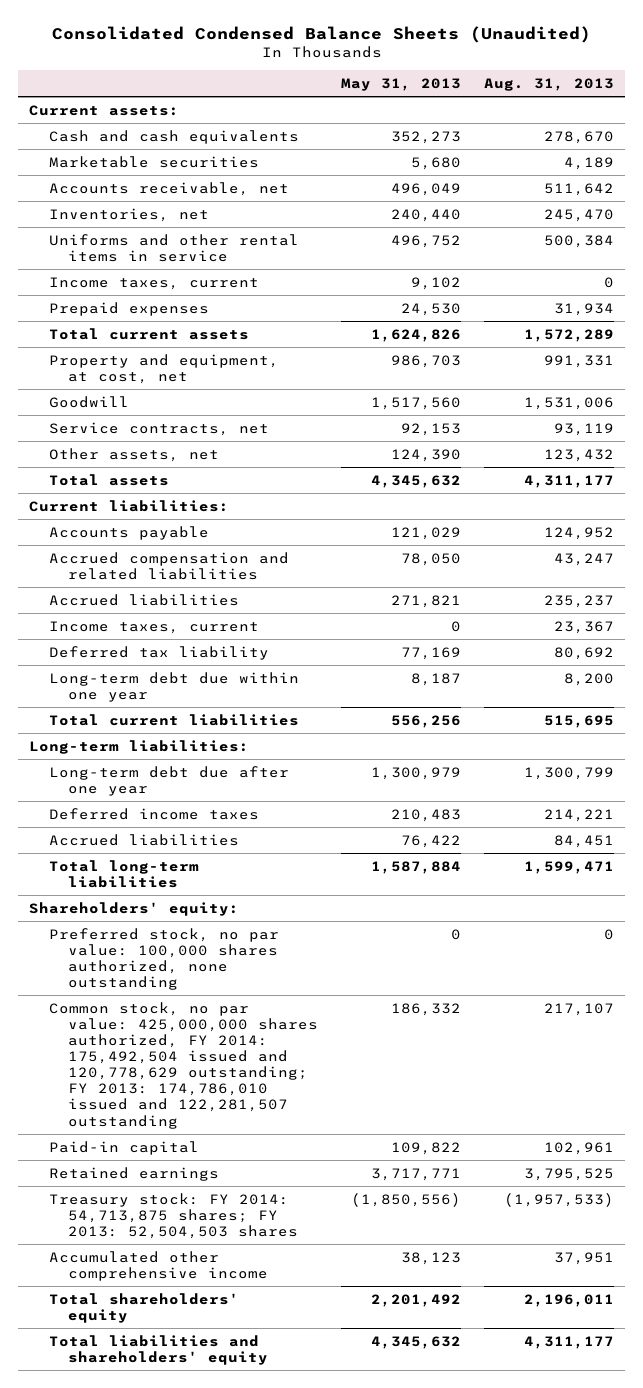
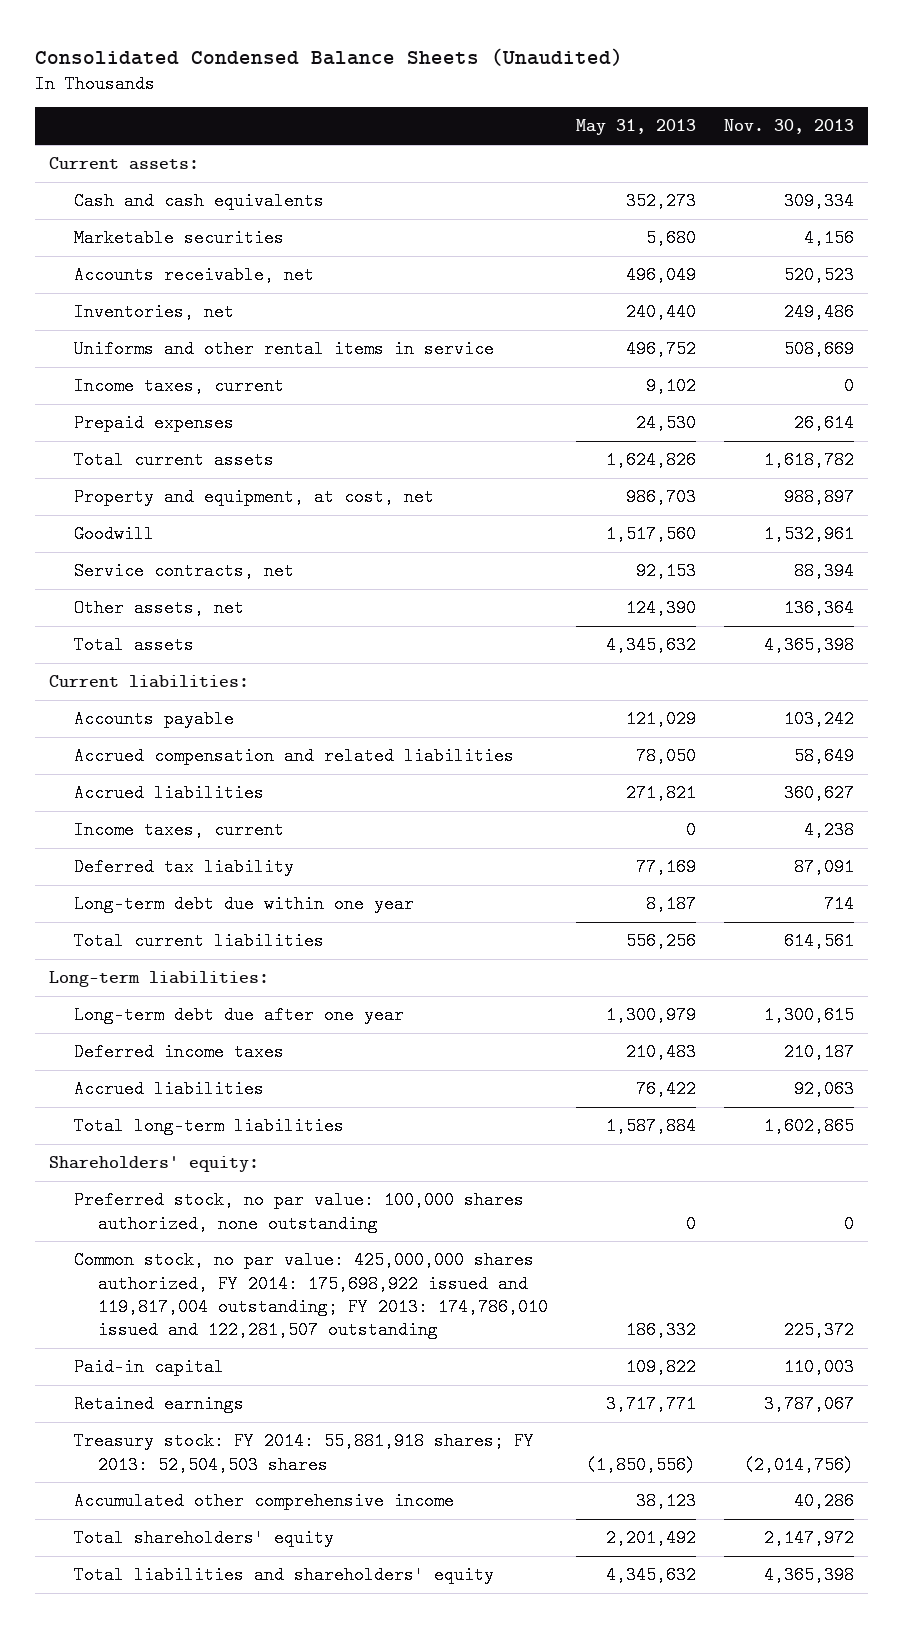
- | May 31, 2013 | Aug. 31, 2013
+ | May 31, 2013 | Nov. 30, 2013
- Common stock, no par value: 425,000,000 shares authorized, FY 2014: 175,492,504 issued and 120,778,629 outstanding; FY 2013: 174,786,010 issued and 122,281,507 outstanding | 186,332 | 217,107
+ Common stock, no par value: 425,000,000 shares authorized, FY 2014: 175,698,922 issued and 119,817,004 outstanding; FY 2013: 174,786,010 issued and 122,281,507 outstanding | 186,332 | 225,372
- Treasury stock: FY 2014: 54,713,875 shares; FY 2013: 52,504,503 shares | (1,850,556) | (1,957,533)
+ Treasury stock: FY 2014: 55,881,918 shares; FY 2013: 52,504,503 shares | (1,850,556) | (2,014,756)

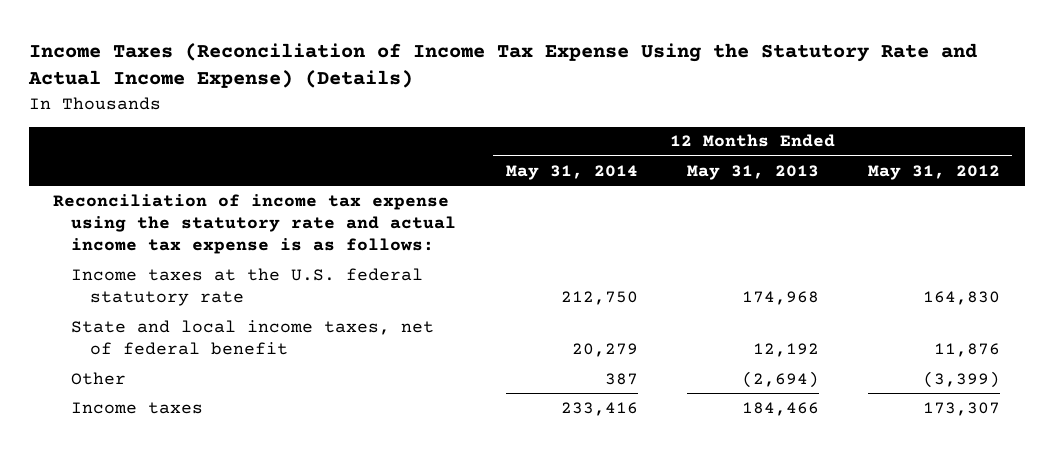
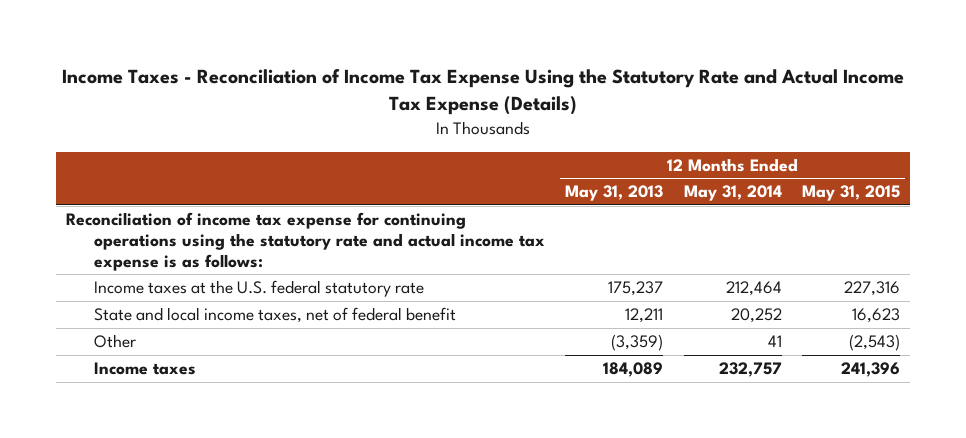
- Income Taxes (Reconciliation of Income Tax Expense Using the Statutory Rate and Actual Income Expense) (Details)
+ Income Taxes - Reconciliation of Income Tax Expense Using the Statutory Rate and Actual Income Tax Expense (Details)
- | 12 Months Ended May 31, 2014 | 12 Months Ended May 31, 2013 | 12 Months Ended May 31, 2012
+ | 12 Months Ended May 31, 2013 | 12 Months Ended May 31, 2014 | 12 Months Ended May 31, 2015
- Reconciliation of income tax expense using the statutory rate and actual income tax expense is as follows:
- Income taxes at the U.S. federal statutory rate | 212,750 | 174,968 | 164,830
- State and local income taxes, net of federal benefit | 20,279 | 12,192 | 11,876
- Other | 387 | (2,694) | (3,399)
- Income taxes | 233,416 | 184,466 | 173,307
+ Reconciliation of income tax expense for continuing operations using the statutory rate and actual income tax expense is as follows:
+ Income taxes at the U.S. federal statutory rate | 175,237 | 212,464 | 227,316
+ State and local income taxes, net of federal benefit | 12,211 | 20,252 | 16,623
+ Other | (3,359) | 41 | (2,543)
+ Income taxes | 184,089 | 232,757 | 241,396

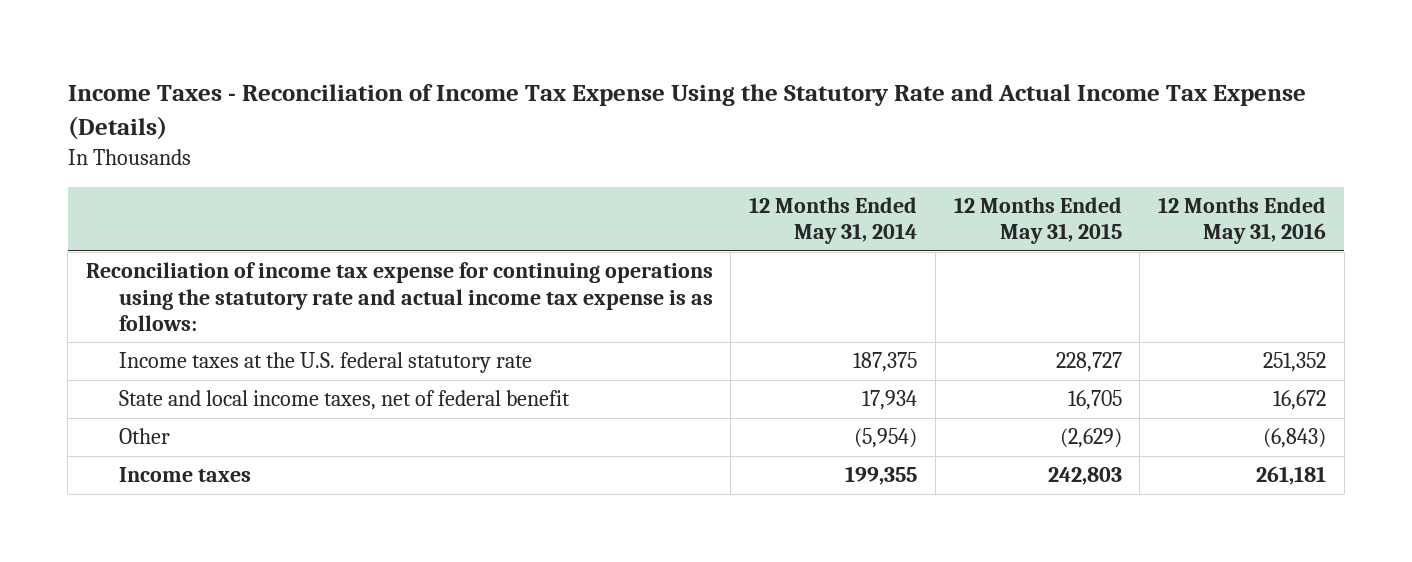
- | 12 Months Ended May 31, 2013 | 12 Months Ended May 31, 2014 | 12 Months Ended May 31, 2015
+ | 12 Months Ended May 31, 2014 | 12 Months Ended May 31, 2015 | 12 Months Ended May 31, 2016
- Income taxes at the U.S. federal statutory rate | 175,237 | 212,464 | 227,316
- State and local income taxes, net of federal benefit | 12,211 | 20,252 | 16,623
- Other | (3,359) | 41 | (2,543)
- Income taxes | 184,089 | 232,757 | 241,396
+ Income taxes at the U.S. federal statutory rate | 187,375 | 228,727 | 251,352
+ State and local income taxes, net of federal benefit | 17,934 | 16,705 | 16,672
+ Other | (5,954) | (2,629) | (6,843)
+ Income taxes | 199,355 | 242,803 | 261,181

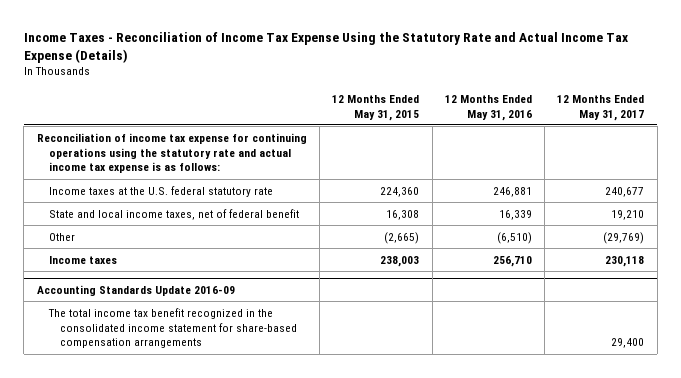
- | 12 Months Ended May 31, 2014 | 12 Months Ended May 31, 2015 | 12 Months Ended May 31, 2016
+ | 12 Months Ended May 31, 2015 | 12 Months Ended May 31, 2016 | 12 Months Ended May 31, 2017
- Income taxes at the U.S. federal statutory rate | 187,375 | 228,727 | 251,352
- State and local income taxes, net of federal benefit | 17,934 | 16,705 | 16,672
- Other | (5,954) | (2,629) | (6,843)
- Income taxes | 199,355 | 242,803 | 261,181
+ Income taxes at the U.S. federal statutory rate | 224,360 | 246,881 | 240,677
+ State and local income taxes, net of federal benefit | 16,308 | 16,339 | 19,210
+ Other | (2,665) | (6,510) | (29,769)
+ Income taxes | 238,003 | 256,710 | 230,118
+ Accounting Standards Update 2016-09
+ The total income tax benefit recognized in the consolidated income statement for share-based compensation arrangements | | | 29,400

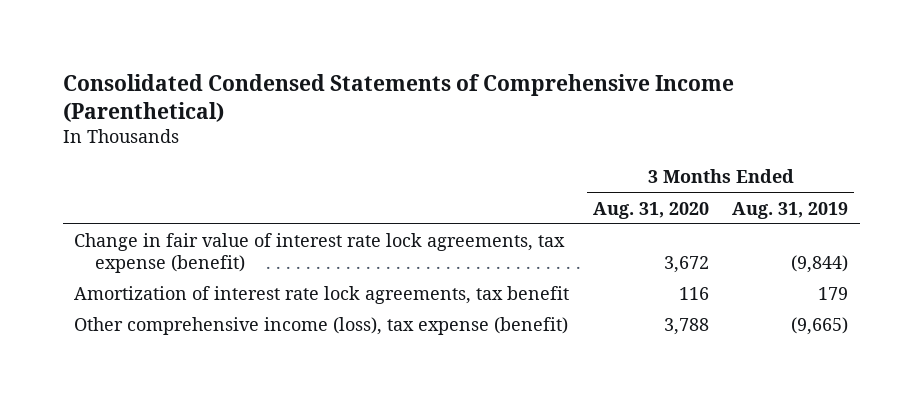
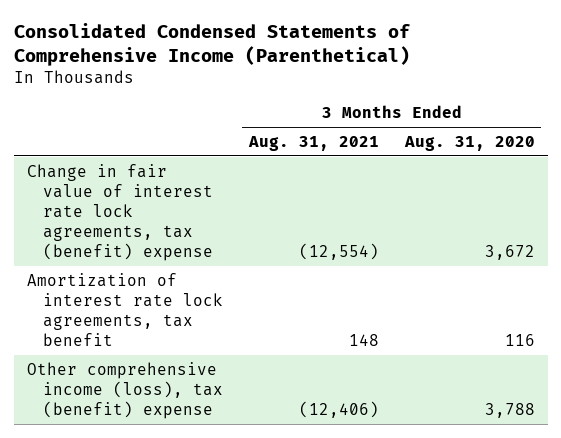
- | 3 Months Ended Aug. 31, 2020 | 3 Months Ended Aug. 31, 2019
+ | 3 Months Ended Aug. 31, 2021 | 3 Months Ended Aug. 31, 2020
- Change in fair value of interest rate lock agreements, tax expense (benefit) | 3,672 | (9,844)
+ Change in fair value of interest rate lock agreements, tax (benefit) expense | (12,554) | 3,672
- Other comprehensive income (loss), tax expense (benefit) | 3,788 | (9,665)
+ Other comprehensive income (loss), tax (benefit) expense | (12,406) | 3,788

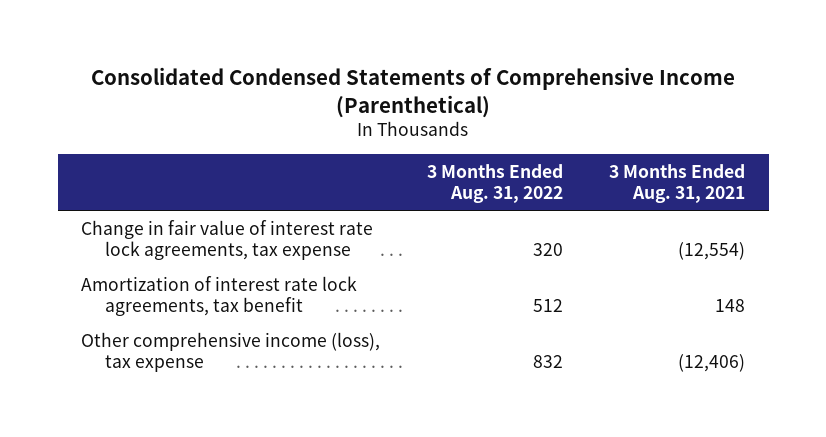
- | 3 Months Ended Aug. 31, 2021 | 3 Months Ended Aug. 31, 2020
+ | 3 Months Ended Aug. 31, 2022 | 3 Months Ended Aug. 31, 2021
- Change in fair value of interest rate lock agreements, tax (benefit) expense | (12,554) | 3,672
+ Change in fair value of interest rate lock agreements, tax expense | 320 | (12,554)
- Other comprehensive income (loss), tax (benefit) expense | (12,406) | 3,788
+ Other comprehensive income (loss), tax expense | 832 | (12,406)

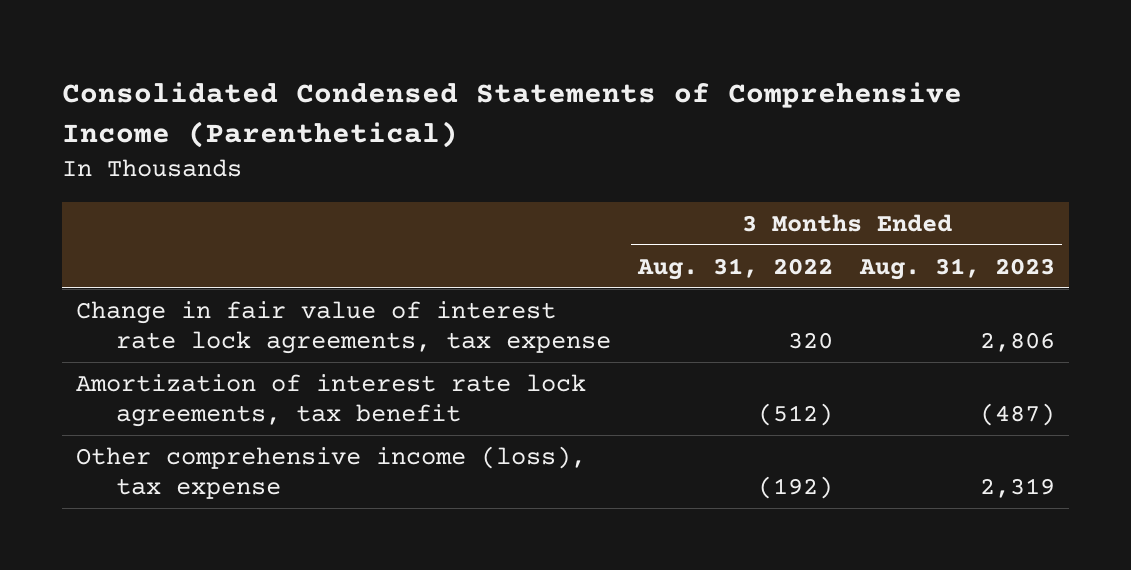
- | 3 Months Ended Aug. 31, 2022 | 3 Months Ended Aug. 31, 2021
+ | 3 Months Ended Aug. 31, 2022 | 3 Months Ended Aug. 31, 2023
- Amortization of interest rate lock agreements, tax benefit | 512 | 148
- Other comprehensive income (loss), tax expense | 832 | (12,406)
+ Amortization of interest rate lock agreements, tax benefit | (512) | (487)
+ Other comprehensive income (loss), tax expense | (192) | 2,319

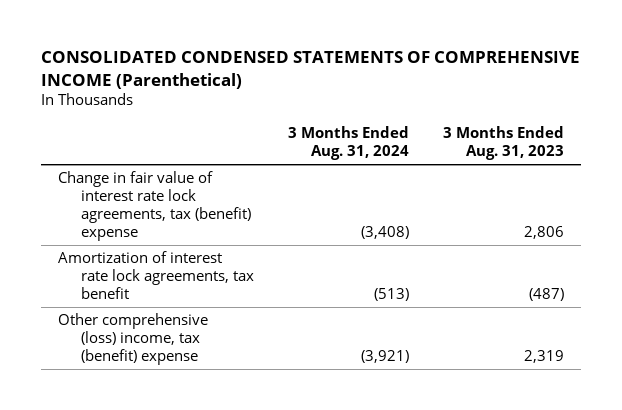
- Consolidated Condensed Statements of Comprehensive Income (Parenthetical)
+ CONSOLIDATED CONDENSED STATEMENTS OF COMPREHENSIVE INCOME (Parenthetical)
- | 3 Months Ended Aug. 31, 2022 | 3 Months Ended Aug. 31, 2023
+ | 3 Months Ended Aug. 31, 2024 | 3 Months Ended Aug. 31, 2023
- Change in fair value of interest rate lock agreements, tax expense | 320 | 2,806
+ Change in fair value of interest rate lock agreements, tax (benefit) expense | (3,408) | 2,806
- Other comprehensive income (loss), tax expense | (192) | 2,319
+ Other comprehensive (loss) income, tax (benefit) expense | (3,921) | 2,319

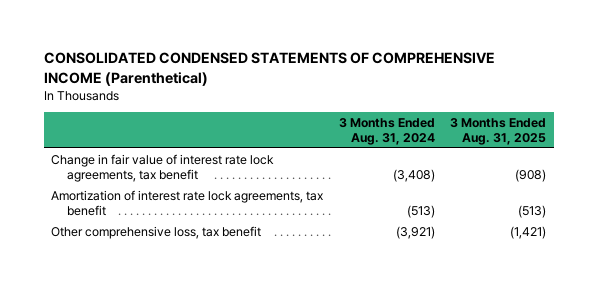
- | 3 Months Ended Aug. 31, 2024 | 3 Months Ended Aug. 31, 2023
+ | 3 Months Ended Aug. 31, 2024 | 3 Months Ended Aug. 31, 2025
- Change in fair value of interest rate lock agreements, tax (benefit) expense | (3,408) | 2,806
+ Change in fair value of interest rate lock agreements, tax benefit | (3,408) | (908)
- Other comprehensive (loss) income, tax (benefit) expense | (3,921) | 2,319
+ Other comprehensive loss, tax benefit | (3,921) | (1,421)

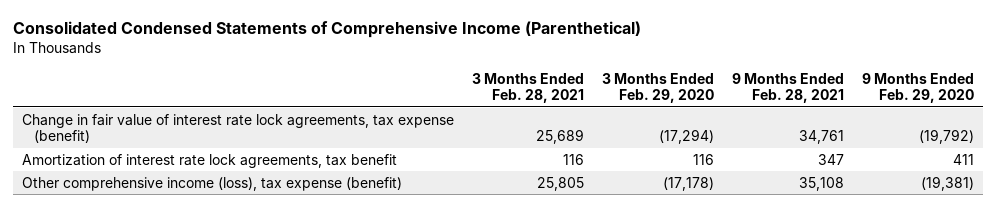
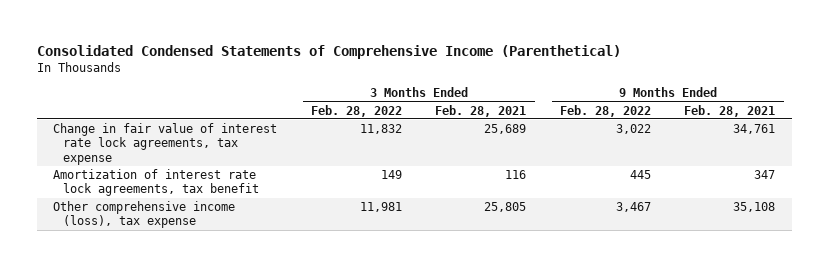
- | 3 Months Ended Feb. 28, 2021 | 3 Months Ended Feb. 29, 2020 | 9 Months Ended Feb. 28, 2021 | 9 Months Ended Feb. 29, 2020
+ | 3 Months Ended Feb. 28, 2022 | 3 Months Ended Feb. 28, 2021 | 9 Months Ended Feb. 28, 2022 | 9 Months Ended Feb. 28, 2021
- Change in fair value of interest rate lock agreements, tax expense (benefit) | 25,689 | (17,294) | 34,761 | (19,792)
+ Change in fair value of interest rate lock agreements, tax expense | 11,832 | 25,689 | 3,022 | 34,761
- Other comprehensive income (loss), tax expense (benefit) | 25,805 | (17,178) | 35,108 | (19,381)
+ Other comprehensive income (loss), tax expense | 11,981 | 25,805 | 3,467 | 35,108

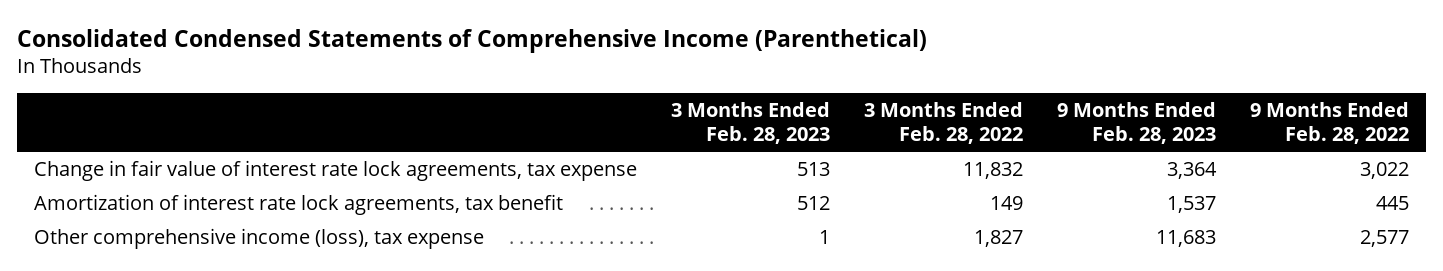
- | 3 Months Ended Feb. 28, 2022 | 3 Months Ended Feb. 28, 2021 | 9 Months Ended Feb. 28, 2022 | 9 Months Ended Feb. 28, 2021
+ | 3 Months Ended Feb. 28, 2023 | 3 Months Ended Feb. 28, 2022 | 9 Months Ended Feb. 28, 2023 | 9 Months Ended Feb. 28, 2022
- Other comprehensive income (loss), tax expense | 11,981 | 25,805 | 3,467 | 35,108
+ Other comprehensive income (loss), tax expense | 1 | 1,827 | 11,683 | 2,577

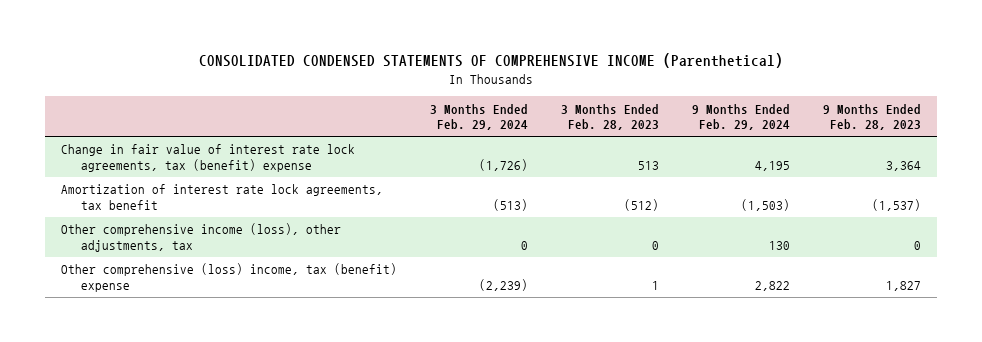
- Consolidated Condensed Statements of Comprehensive Income (Parenthetical)
+ CONSOLIDATED CONDENSED STATEMENTS OF COMPREHENSIVE INCOME (Parenthetical)
- | 3 Months Ended Feb. 28, 2023 | 3 Months Ended Feb. 28, 2022 | 9 Months Ended Feb. 28, 2023 | 9 Months Ended Feb. 28, 2022
+ | 3 Months Ended Feb. 29, 2024 | 3 Months Ended Feb. 28, 2023 | 9 Months Ended Feb. 29, 2024 | 9 Months Ended Feb. 28, 2023
- Change in fair value of interest rate lock agreements, tax expense | 513 | 11,832 | 3,364 | 3,022
- Amortization of interest rate lock agreements, tax benefit | 512 | 149 | 1,537 | 445
- Other comprehensive income (loss), tax expense | 1 | 1,827 | 11,683 | 2,577
+ Change in fair value of interest rate lock agreements, tax (benefit) expense | (1,726) | 513 | 4,195 | 3,364
+ Amortization of interest rate lock agreements, tax benefit | (513) | (512) | (1,503) | (1,537)
+ Other comprehensive income (loss), other adjustments, tax | 0 | 0 | 130 | 0
+ Other comprehensive (loss) income, tax (benefit) expense | (2,239) | 1 | 2,822 | 1,827

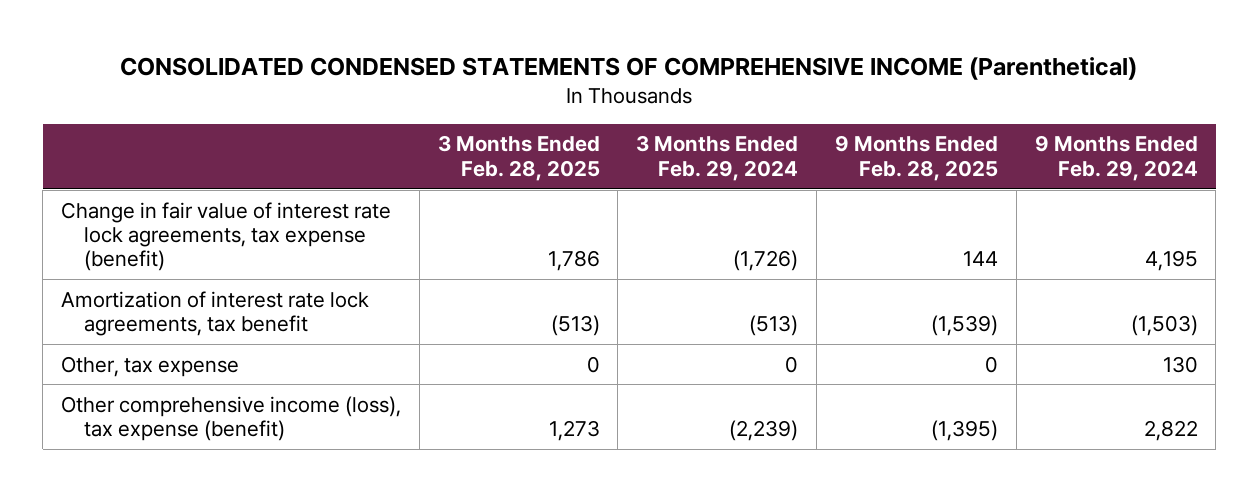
- | 3 Months Ended Feb. 29, 2024 | 3 Months Ended Feb. 28, 2023 | 9 Months Ended Feb. 29, 2024 | 9 Months Ended Feb. 28, 2023
+ | 3 Months Ended Feb. 28, 2025 | 3 Months Ended Feb. 29, 2024 | 9 Months Ended Feb. 28, 2025 | 9 Months Ended Feb. 29, 2024
- Change in fair value of interest rate lock agreements, tax (benefit) expense | (1,726) | 513 | 4,195 | 3,364
+ Change in fair value of interest rate lock agreements, tax expense (benefit) | 1,786 | (1,726) | 144 | 4,195
- Other comprehensive income (loss), other adjustments, tax | 0 | 0 | 130 | 0
- Other comprehensive (loss) income, tax (benefit) expense | (2,239) | 1 | 2,822 | 1,827
+ Other, tax expense | 0 | 0 | 0 | 130
+ Other comprehensive income (loss), tax expense (benefit) | 1,273 | (2,239) | (1,395) | 2,822

